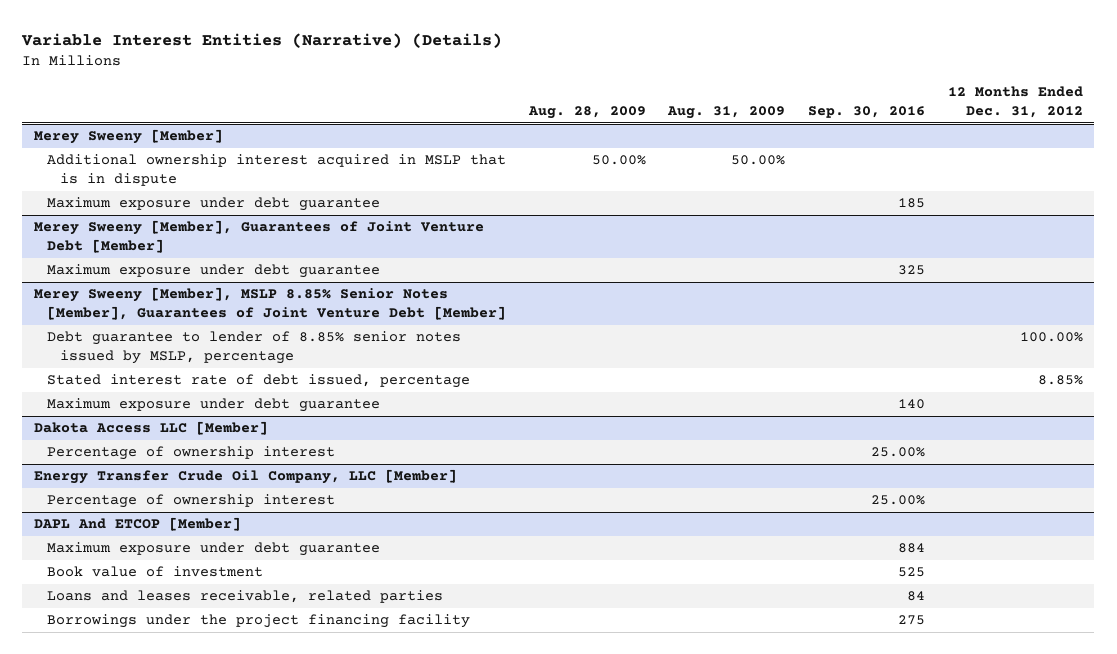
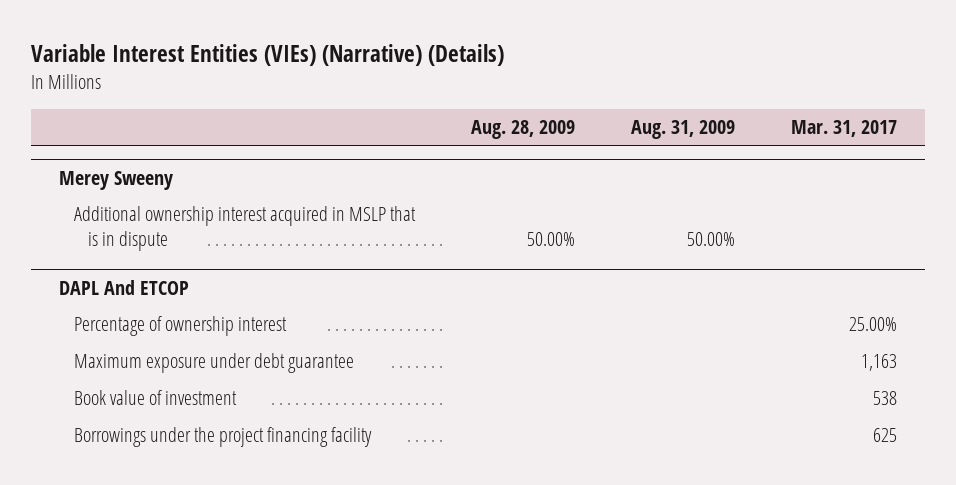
- Variable Interest Entities (Narrative) (Details)
+ Variable Interest Entities (VIEs) (Narrative) (Details)
- | Aug. 28, 2009 | Aug. 31, 2009 | Sep. 30, 2016 | 12 Months Ended Dec. 31, 2012
+ | Aug. 28, 2009 | Aug. 31, 2009 | Mar. 31, 2017
- Merey Sweeny [Member]
+ Merey Sweeny
- Maximum exposure under debt guarantee | | | 185 |
- Merey Sweeny [Member], Guarantees of Joint Venture Debt [Member]
- Maximum exposure under debt guarantee | | | 325 |
- Merey Sweeny [Member], MSLP 8.85% Senior Notes [Member], Guarantees of Joint Venture Debt [Member]
- Debt guarantee to lender of 8.85% senior notes issued by MSLP, percentage | | | | 100.00%
- Stated interest rate of debt issued, percentage | | | | 8.85%
- Maximum exposure under debt guarantee | | | 140 |
- Dakota Access LLC [Member]
- Percentage of ownership interest | | | 25.00% |
- Energy Transfer Crude Oil Company, LLC [Member]
- Percentage of ownership interest | | | 25.00% |
- DAPL And ETCOP [Member]
+ DAPL And ETCOP
+ Percentage of ownership interest | | | 25.00%
- Loans and leases receivable, related parties | | | 84 |

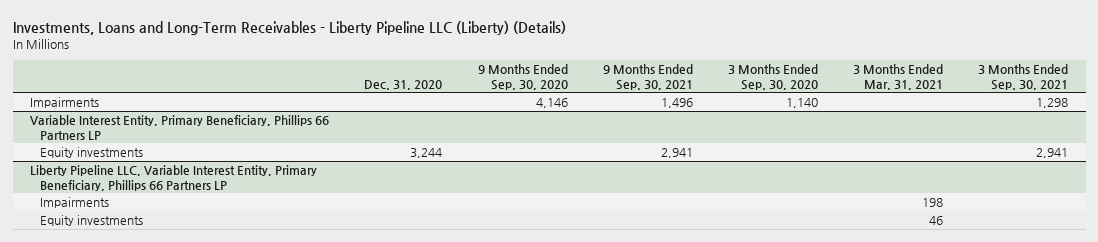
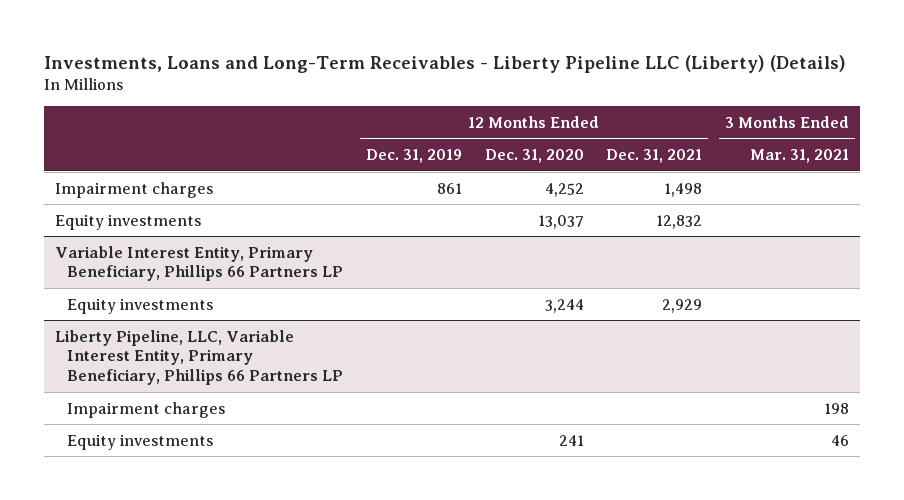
- | Dec. 31, 2020 | 9 Months Ended Sep. 30, 2020 | 9 Months Ended Sep. 30, 2021 | 3 Months Ended Sep. 30, 2020 | 3 Months Ended Mar. 31, 2021 | 3 Months Ended Sep. 30, 2021
+ | 12 Months Ended Dec. 31, 2019 | 12 Months Ended Dec. 31, 2020 | 12 Months Ended Dec. 31, 2021 | 3 Months Ended Mar. 31, 2021
- Impairments | | 4,146 | 1,496 | 1,140 | | 1,298
+ Impairment charges | 861 | 4,252 | 1,498 |
+ Equity investments | | 13,037 | 12,832 |
- Liberty Pipeline LLC, Variable Interest Entity, Primary Beneficiary, Phillips 66 Partners LP
- Impairments | | | | | 198 |
+ Liberty Pipeline, LLC, Variable Interest Entity, Primary Beneficiary, Phillips 66 Partners LP
+ Impairment charges | | | | 198

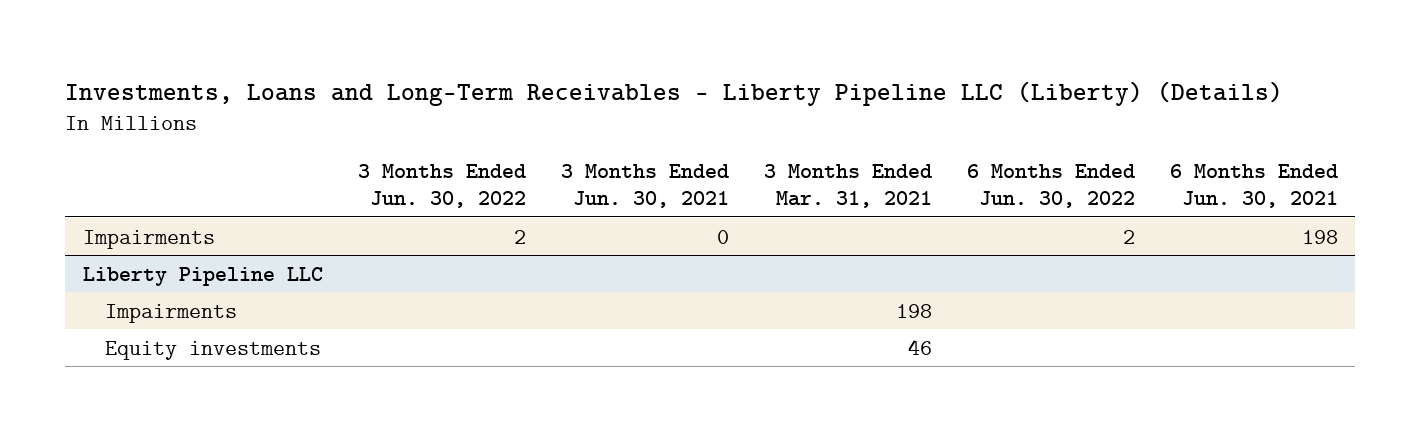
- | 12 Months Ended Dec. 31, 2019 | 12 Months Ended Dec. 31, 2020 | 12 Months Ended Dec. 31, 2021 | 3 Months Ended Mar. 31, 2021
+ | 3 Months Ended Jun. 30, 2022 | 3 Months Ended Jun. 30, 2021 | 3 Months Ended Mar. 31, 2021 | 6 Months Ended Jun. 30, 2022 | 6 Months Ended Jun. 30, 2021
- Impairment charges | 861 | 4,252 | 1,498 |
- Equity investments | | 13,037 | 12,832 |
- Variable Interest Entity, Primary Beneficiary, Phillips 66 Partners LP
- Equity investments | | 3,244 | 2,929 |
- Liberty Pipeline, LLC, Variable Interest Entity, Primary Beneficiary, Phillips 66 Partners LP
- Impairment charges | | | | 198
+ Impairments | 2 | 0 | | 2 | 198
+ Liberty Pipeline LLC
+ Impairments | | | 198 | |

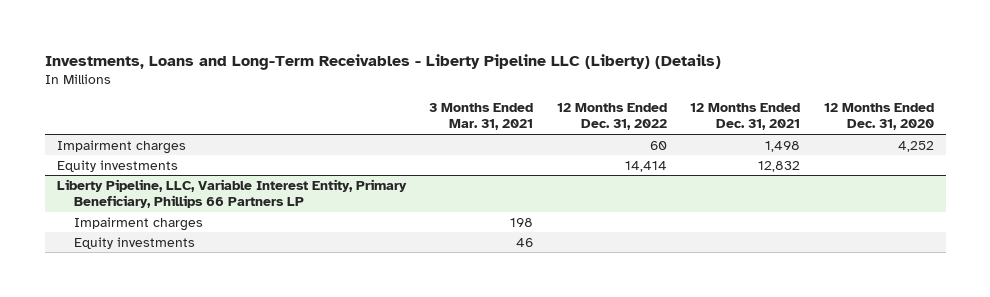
- | 3 Months Ended Jun. 30, 2022 | 3 Months Ended Jun. 30, 2021 | 3 Months Ended Mar. 31, 2021 | 6 Months Ended Jun. 30, 2022 | 6 Months Ended Jun. 30, 2021
+ | 3 Months Ended Mar. 31, 2021 | 12 Months Ended Dec. 31, 2022 | 12 Months Ended Dec. 31, 2021 | 12 Months Ended Dec. 31, 2020
- Impairments | 2 | 0 | | 2 | 198
- Liberty Pipeline LLC
- Impairments | | | 198 | |
+ Impairment charges | | 60 | 1,498 | 4,252
+ Equity investments | | 14,414 | 12,832 |
+ Liberty Pipeline, LLC, Variable Interest Entity, Primary Beneficiary, Phillips 66 Partners LP
+ Impairment charges | 198 | | |

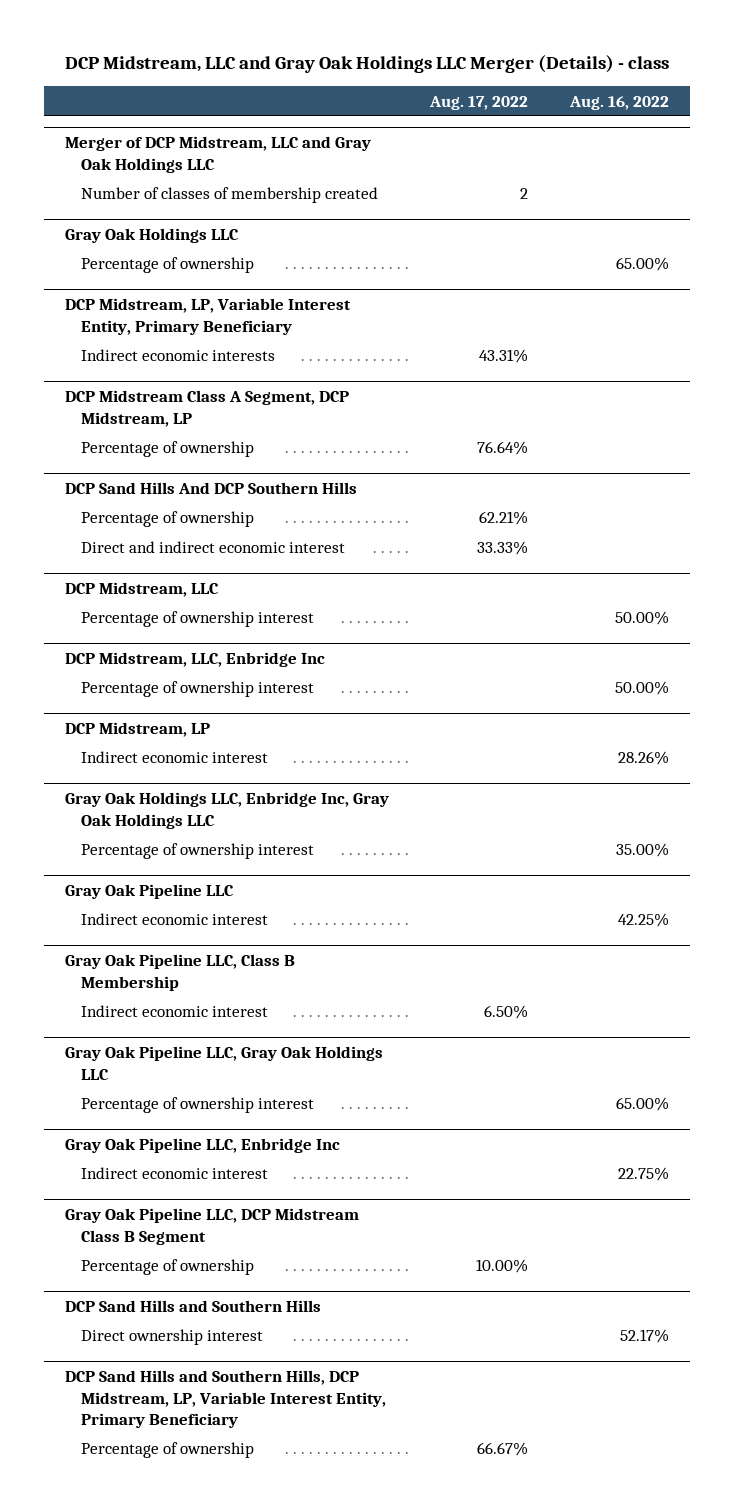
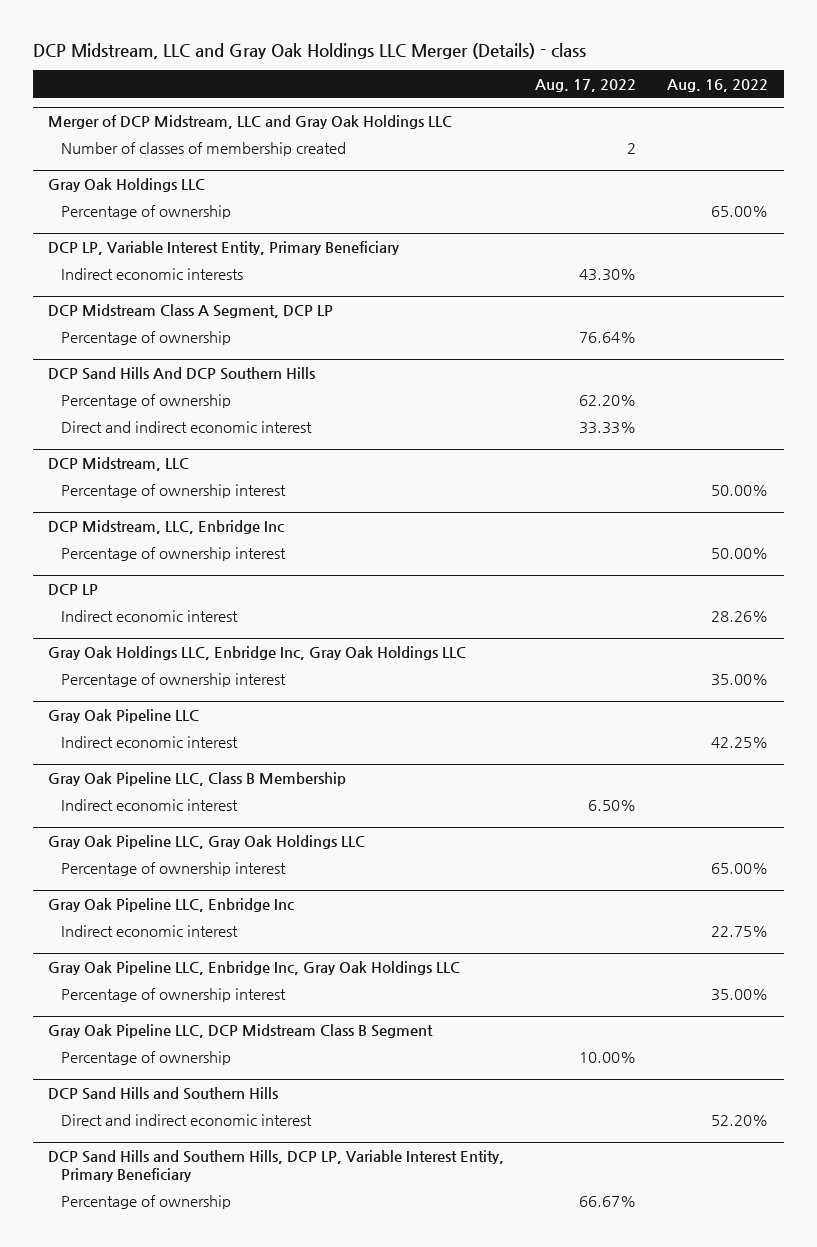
- DCP Midstream, LP, Variable Interest Entity, Primary Beneficiary
- Indirect economic interests | 43.31% |
- DCP Midstream Class A Segment, DCP Midstream, LP
+ DCP LP, Variable Interest Entity, Primary Beneficiary
+ Indirect economic interests | 43.30% |
+ DCP Midstream Class A Segment, DCP LP
@ DCP Sand Hills And DCP Southern Hills
- Percentage of ownership | 62.21% |
+ Percentage of ownership | 62.20% |
- DCP Midstream, LP
+ DCP LP
+ Gray Oak Pipeline LLC, Enbridge Inc, Gray Oak Holdings LLC
+ Percentage of ownership interest | | 35.00%
@ DCP Sand Hills and Southern Hills
- Direct ownership interest | | 52.17%
- DCP Sand Hills and Southern Hills, DCP Midstream, LP, Variable Interest Entity, Primary Beneficiary
@ DCP Sand Hills and Southern Hills
+ Direct and indirect economic interest | | 52.20%
+ DCP Sand Hills and Southern Hills, DCP LP, Variable Interest Entity, Primary Beneficiary

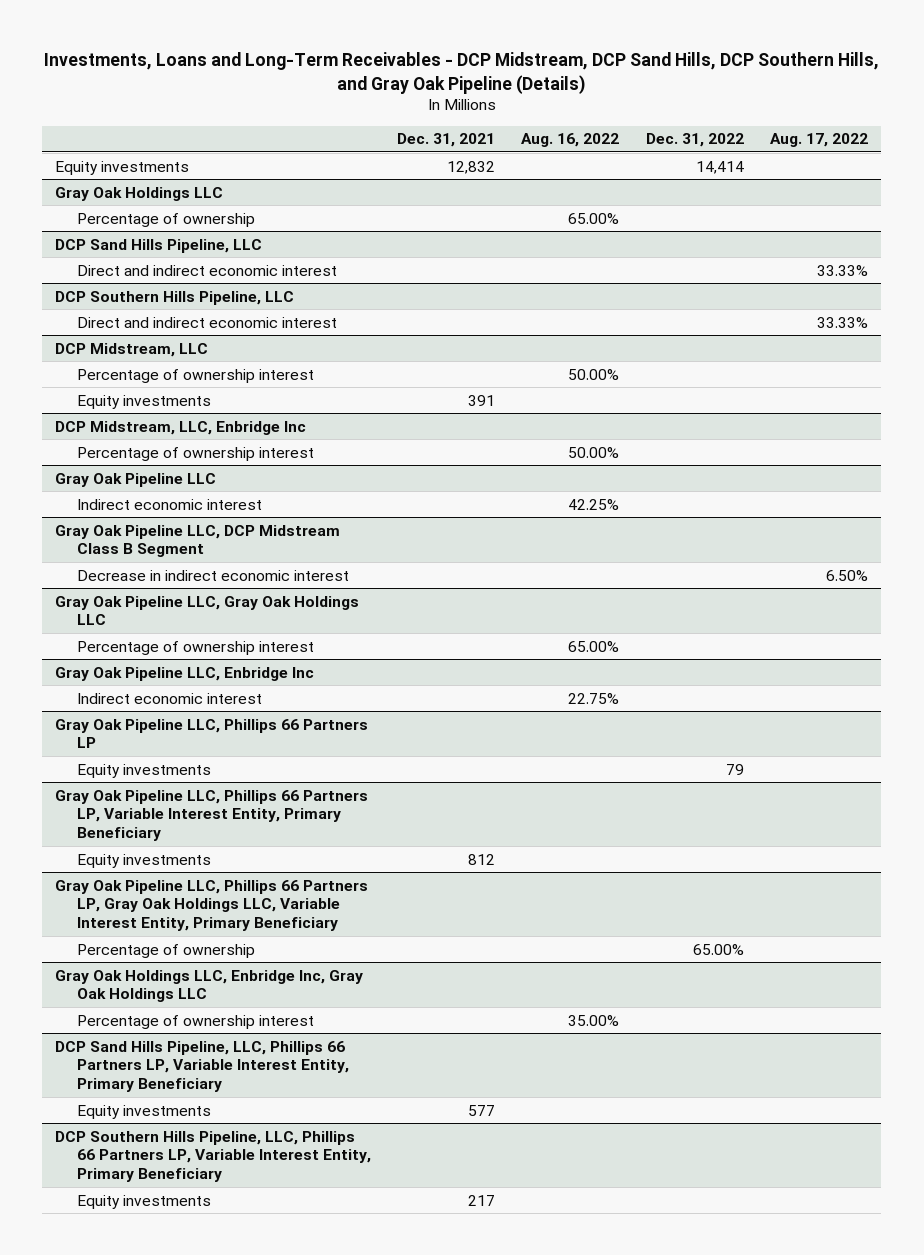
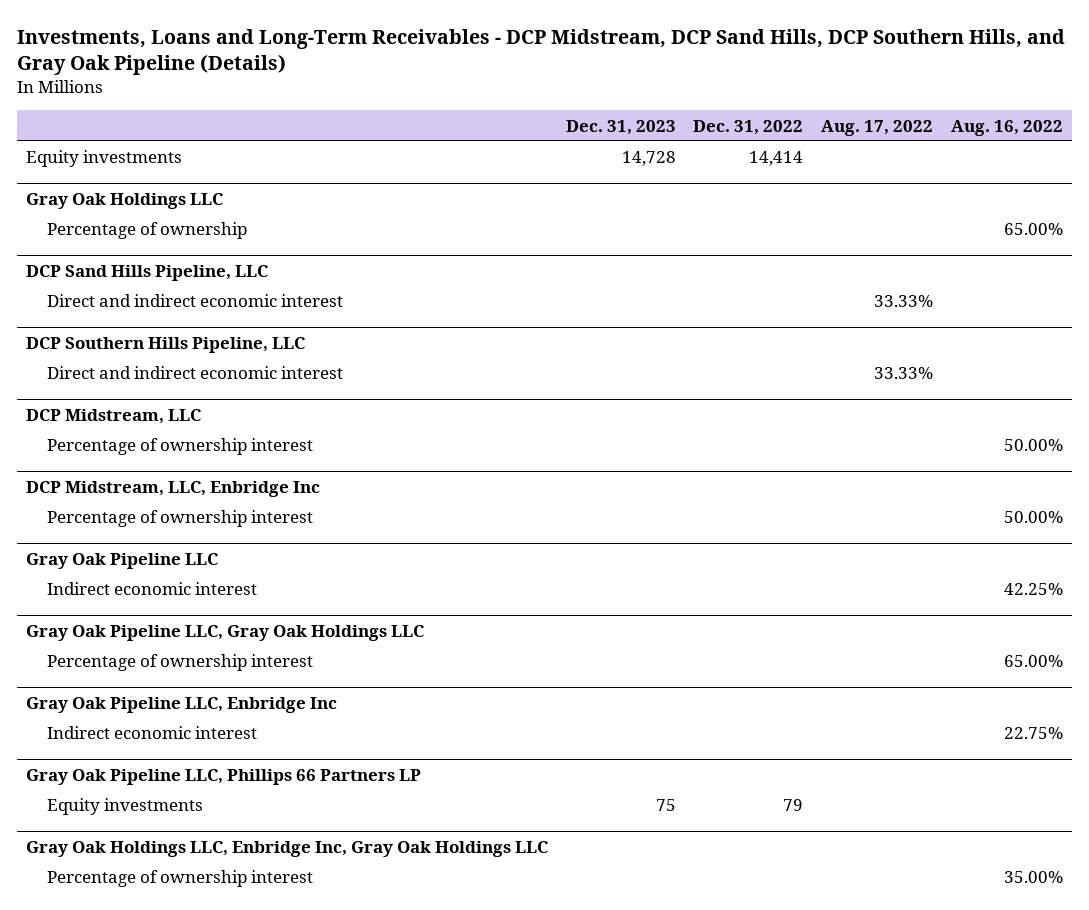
- | Dec. 31, 2021 | Aug. 16, 2022 | Dec. 31, 2022 | Aug. 17, 2022
+ | Dec. 31, 2023 | Dec. 31, 2022 | Aug. 17, 2022 | Aug. 16, 2022
@ DCP Midstream, LLC
- Equity investments | 391 | | |
- Gray Oak Pipeline LLC, DCP Midstream Class B Segment
- Decrease in indirect economic interest | | | | 6.50%
- Gray Oak Pipeline LLC, Phillips 66 Partners LP, Variable Interest Entity, Primary Beneficiary
- Equity investments | 812 | | |
- Gray Oak Pipeline LLC, Phillips 66 Partners LP, Gray Oak Holdings LLC, Variable Interest Entity, Primary Beneficiary
- Percentage of ownership | | | 65.00% |
- DCP Sand Hills Pipeline, LLC, Phillips 66 Partners LP, Variable Interest Entity, Primary Beneficiary
- Equity investments | 577 | | |
- DCP Southern Hills Pipeline, LLC, Phillips 66 Partners LP, Variable Interest Entity, Primary Beneficiary
- Equity investments | 217 | | |

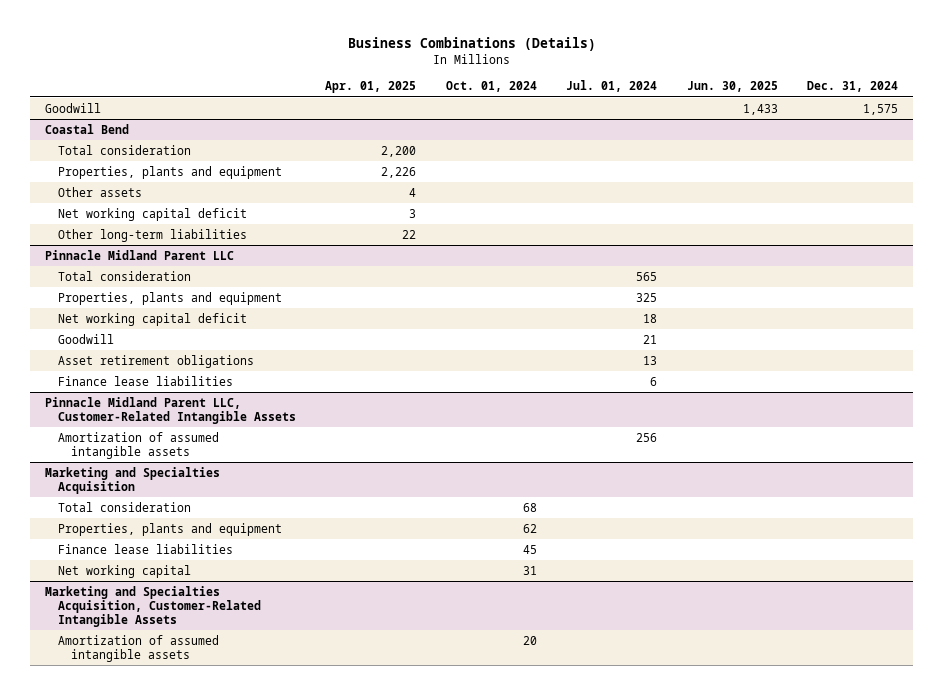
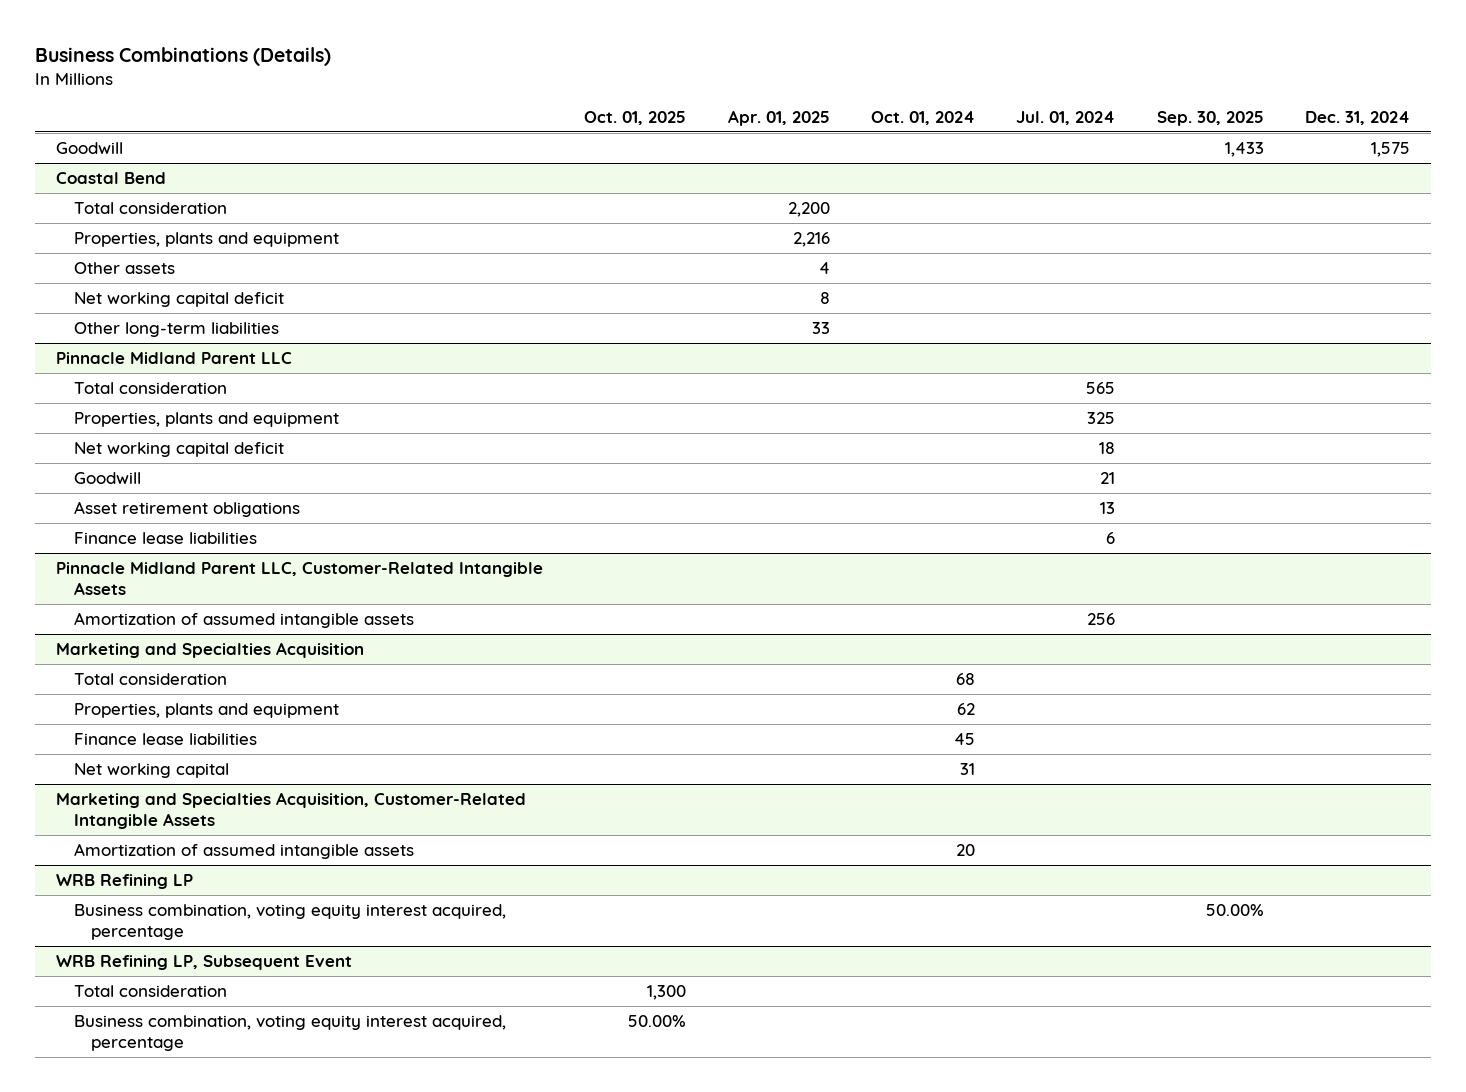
- | Apr. 01, 2025 | Oct. 01, 2024 | Jul. 01, 2024 | Jun. 30, 2025 | Dec. 31, 2024
+ | Oct. 01, 2025 | Apr. 01, 2025 | Oct. 01, 2024 | Jul. 01, 2024 | Sep. 30, 2025 | Dec. 31, 2024
@ Coastal Bend
- Properties, plants and equipment | 2,226 | | | |
+ Properties, plants and equipment | | 2,216 | | | |
- Net working capital deficit | 3 | | | |
- Other long-term liabilities | 22 | | | |
+ Net working capital deficit | | 8 | | | |
+ Other long-term liabilities | | 33 | | | |
+ WRB Refining LP
+ Business combination, voting equity interest acquired, percentage | | | | | 50.00% |
+ WRB Refining LP, Subsequent Event
+ Total consideration | 1,300 | | | | |
+ Business combination, voting equity interest acquired, percentage | 50.00% | | | | |

